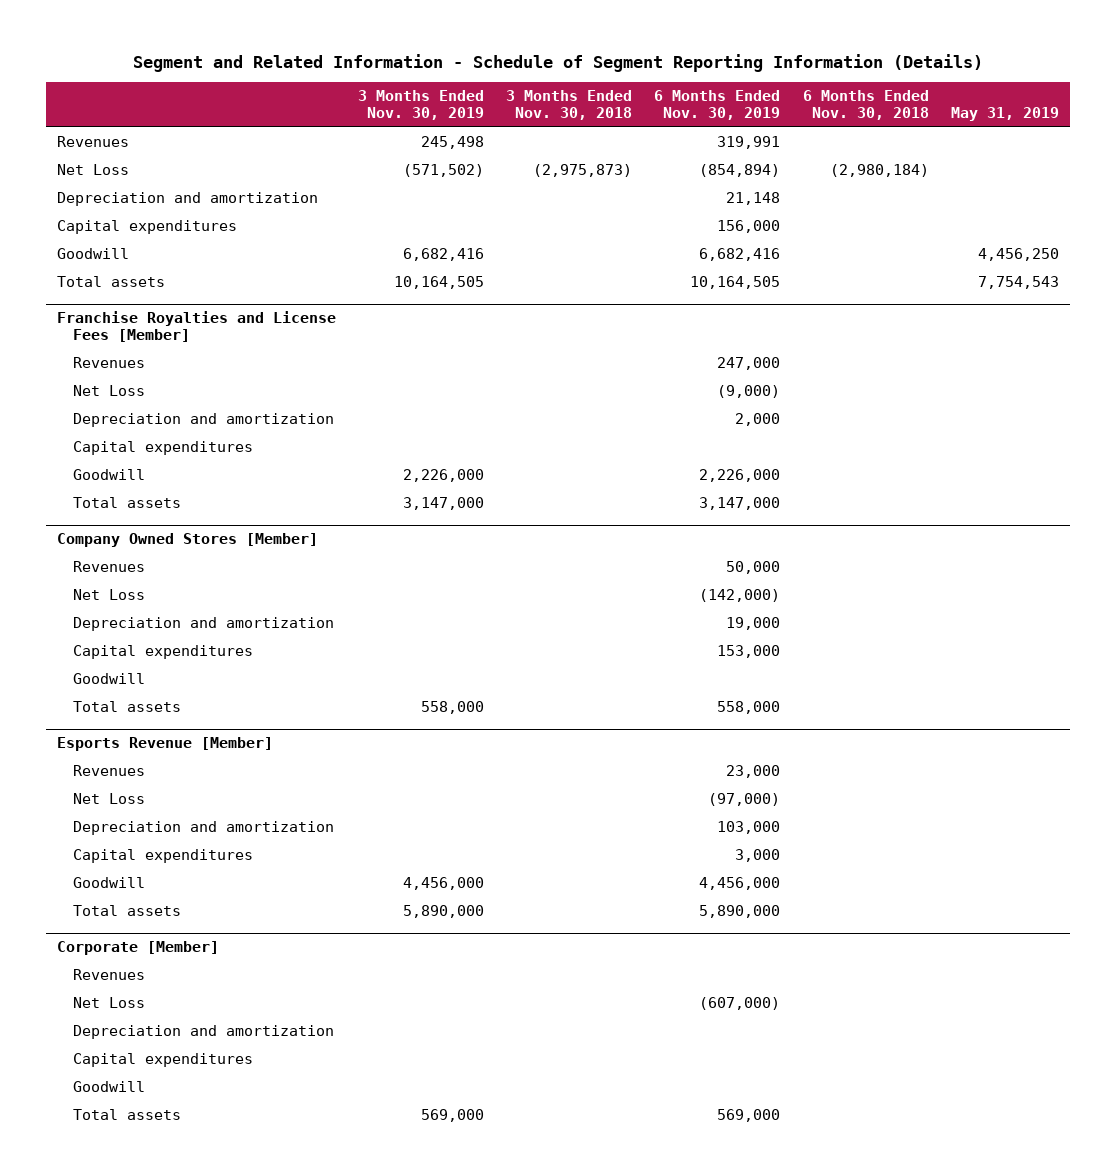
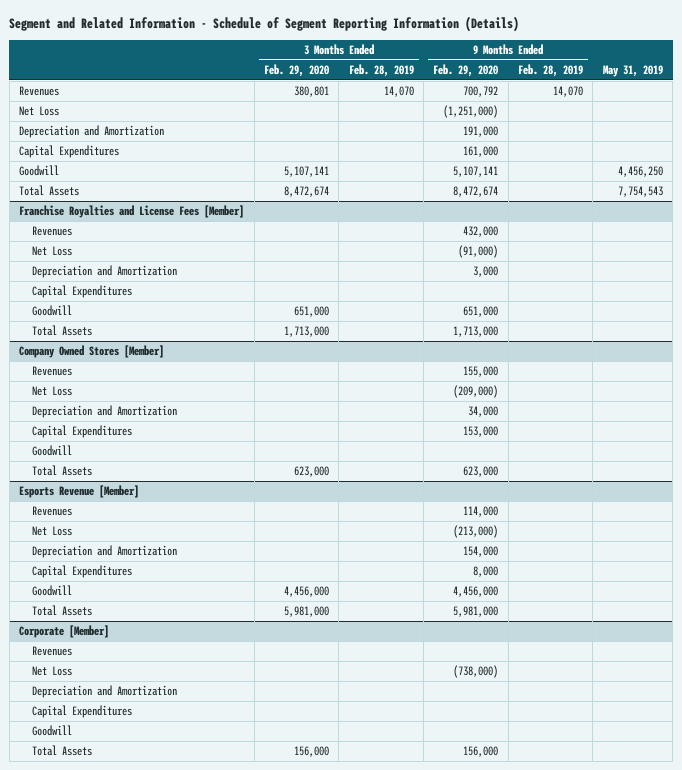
- | 3 Months Ended Nov. 30, 2019 | 3 Months Ended Nov. 30, 2018 | 6 Months Ended Nov. 30, 2019 | 6 Months Ended Nov. 30, 2018 | May 31, 2019
+ | 3 Months Ended Feb. 29, 2020 | 3 Months Ended Feb. 28, 2019 | 9 Months Ended Feb. 29, 2020 | 9 Months Ended Feb. 28, 2019 | May 31, 2019
- Depreciation and amortization | | | 21,148 | |
- Capital expenditures | | | 156,000 | |
+ Depreciation and Amortization | | | 191,000 | |
+ Capital Expenditures | | | 161,000 | |
- Total assets | 10,164,505 | | 10,164,505 | | 7,754,543
+ Total Assets | 8,472,674 | | 8,472,674 | | 7,754,543
@ Franchise Royalties and License Fees [Member]
- Depreciation and amortization | | | 2,000 | |
- Capital expenditures
+ Depreciation and Amortization | | | 3,000 | |
+ Capital Expenditures
- Total assets | 3,147,000 | | 3,147,000 | |
+ Total Assets | 1,713,000 | | 1,713,000 | |
@ Company Owned Stores [Member]
- Depreciation and amortization | | | 19,000 | |
- Capital expenditures | | | 153,000 | |
+ Depreciation and Amortization | | | 34,000 | |
+ Capital Expenditures | | | 153,000 | |
- Total assets | 558,000 | | 558,000 | |
+ Total Assets | 623,000 | | 623,000 | |
@ Esports Revenue [Member]
- Depreciation and amortization | | | 103,000 | |
- Capital expenditures | | | 3,000 | |
+ Depreciation and Amortization | | | 154,000 | |
+ Capital Expenditures | | | 8,000 | |
- Total assets | 5,890,000 | | 5,890,000 | |
+ Total Assets | 5,981,000 | | 5,981,000 | |
@ Corporate [Member]
- Depreciation and amortization
- Capital expenditures
+ Depreciation and Amortization
+ Capital Expenditures
- Total assets | 569,000 | | 569,000 | |
+ Total Assets | 156,000 | | 156,000 | |

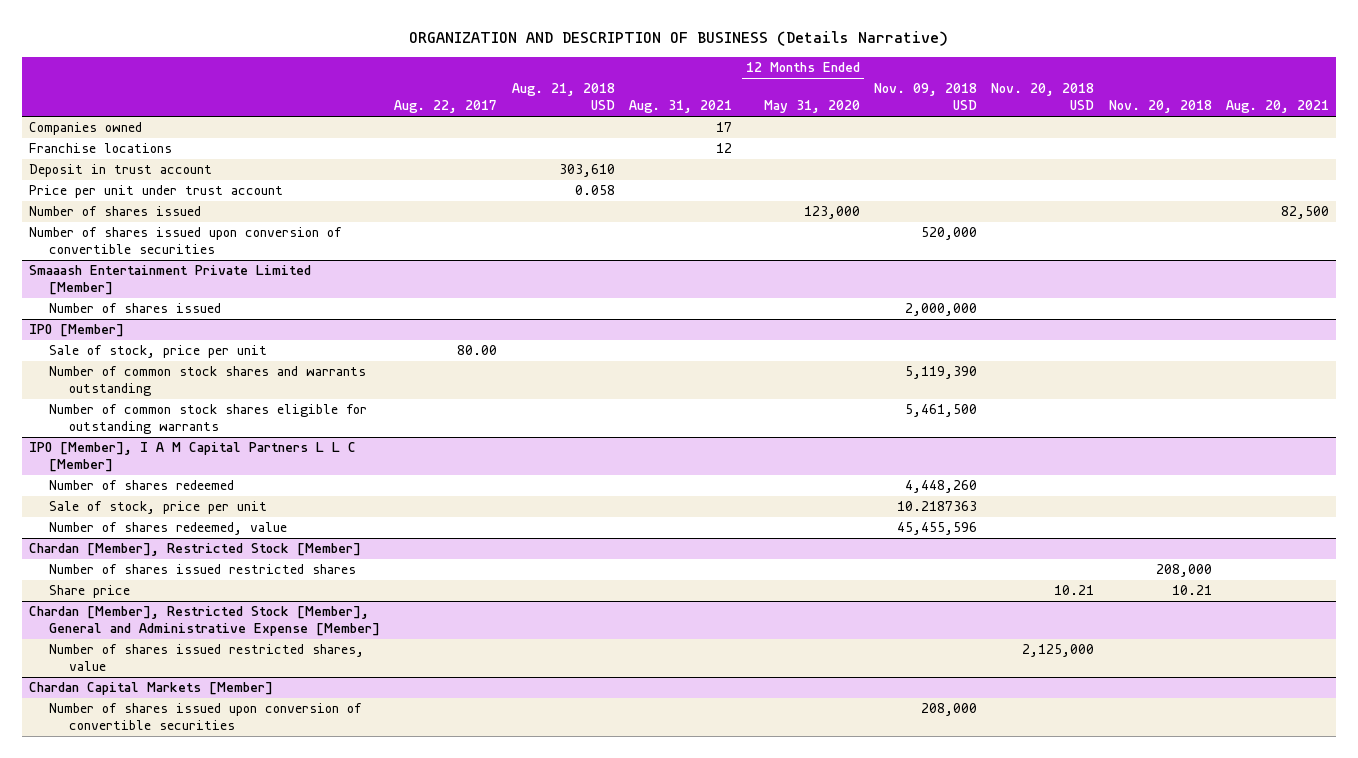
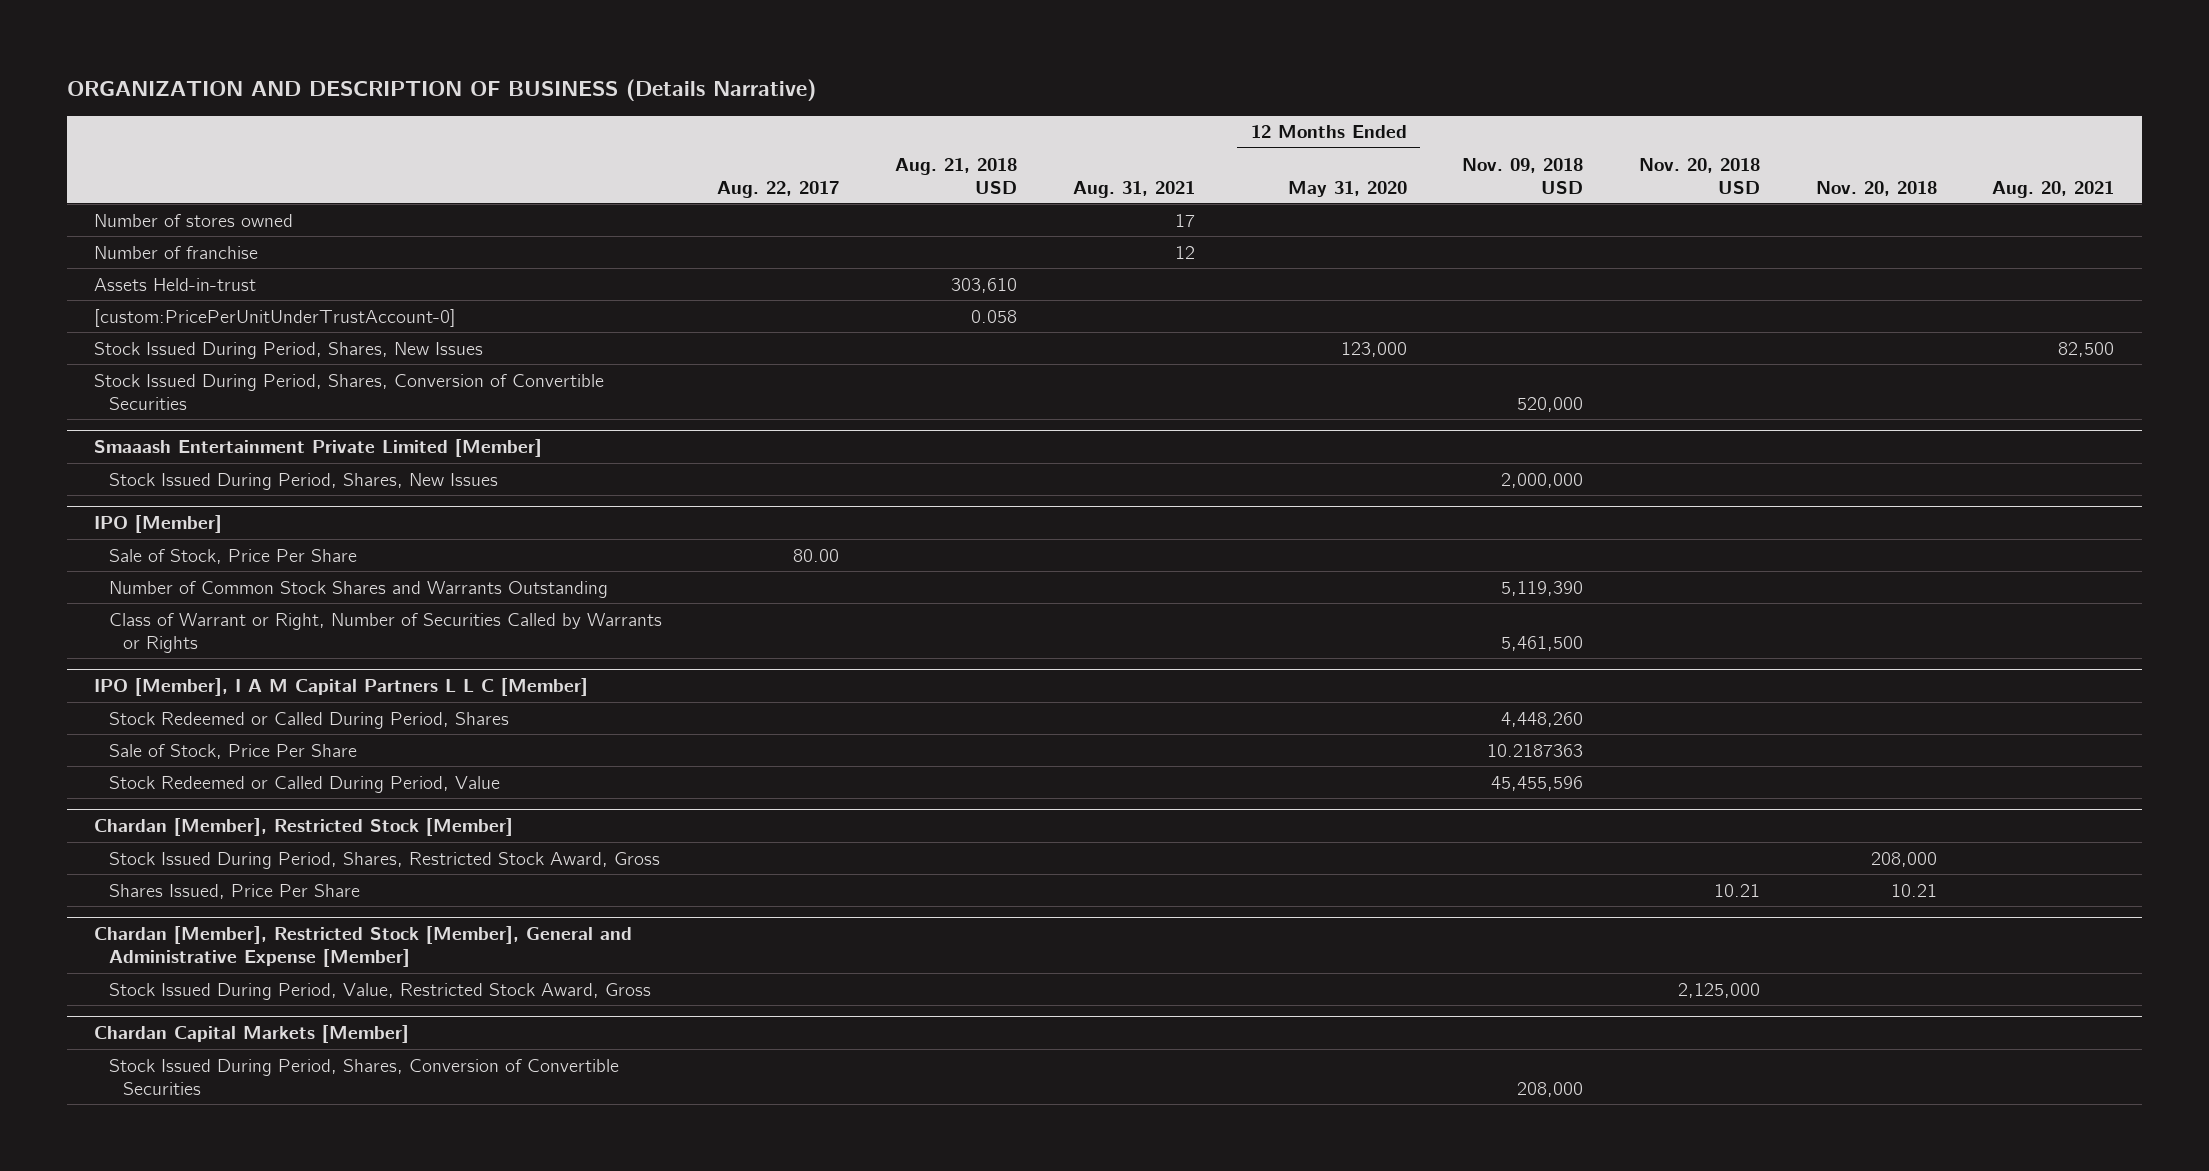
- Companies owned | | | 17 | | | | |
- Franchise locations | | | 12 | | | | |
- Deposit in trust account | | 303,610 | | | | | |
- Price per unit under trust account | | 0.058 | | | | | |
- Number of shares issued | | | | 123,000 | | | | 82,500
- Number of shares issued upon conversion of convertible securities | | | | | 520,000 | | |
+ Number of stores owned | | | 17 | | | | |
+ Number of franchise | | | 12 | | | | |
+ Assets Held-in-trust | | 303,610 | | | | | |
+ [custom:PricePerUnitUnderTrustAccount-0] | | 0.058 | | | | | |
+ Stock Issued During Period, Shares, New Issues | | | | 123,000 | | | | 82,500
+ Stock Issued During Period, Shares, Conversion of Convertible Securities | | | | | 520,000 | | |
@ Smaaash Entertainment Private Limited [Member]
- Number of shares issued | | | | | 2,000,000 | | |
+ Stock Issued During Period, Shares, New Issues | | | | | 2,000,000 | | |
@ IPO [Member]
- Sale of stock, price per unit | 80.00 | | | | | | |
- Number of common stock shares and warrants outstanding | | | | | 5,119,390 | | |
- Number of common stock shares eligible for outstanding warrants | | | | | 5,461,500 | | |
+ Sale of Stock, Price Per Share | 80.00 | | | | | | |
+ Number of Common Stock Shares and Warrants Outstanding | | | | | 5,119,390 | | |
+ Class of Warrant or Right, Number of Securities Called by Warrants or Rights | | | | | 5,461,500 | | |
@ IPO [Member], I A M Capital Partners L L C [Member]
- Number of shares redeemed | | | | | 4,448,260 | | |
- Sale of stock, price per unit | | | | | 10.2187363 | | |
- Number of shares redeemed, value | | | | | 45,455,596 | | |
+ Stock Redeemed or Called During Period, Shares | | | | | 4,448,260 | | |
+ Sale of Stock, Price Per Share | | | | | 10.2187363 | | |
+ Stock Redeemed or Called During Period, Value | | | | | 45,455,596 | | |
@ Chardan [Member], Restricted Stock [Member]
- Number of shares issued restricted shares | | | | | | | 208,000 |
- Share price | | | | | | 10.21 | 10.21 |
+ Stock Issued During Period, Shares, Restricted Stock Award, Gross | | | | | | | 208,000 |
+ Shares Issued, Price Per Share | | | | | | 10.21 | 10.21 |
@ Chardan [Member], Restricted Stock [Member], General and Administrative Expense [Member]
- Number of shares issued restricted shares, value | | | | | | 2,125,000 | |
+ Stock Issued During Period, Value, Restricted Stock Award, Gross | | | | | | 2,125,000 | |
@ Chardan Capital Markets [Member]
- Number of shares issued upon conversion of convertible securities | | | | | 208,000 | | |
+ Stock Issued During Period, Shares, Conversion of Convertible Securities | | | | | 208,000 | | |

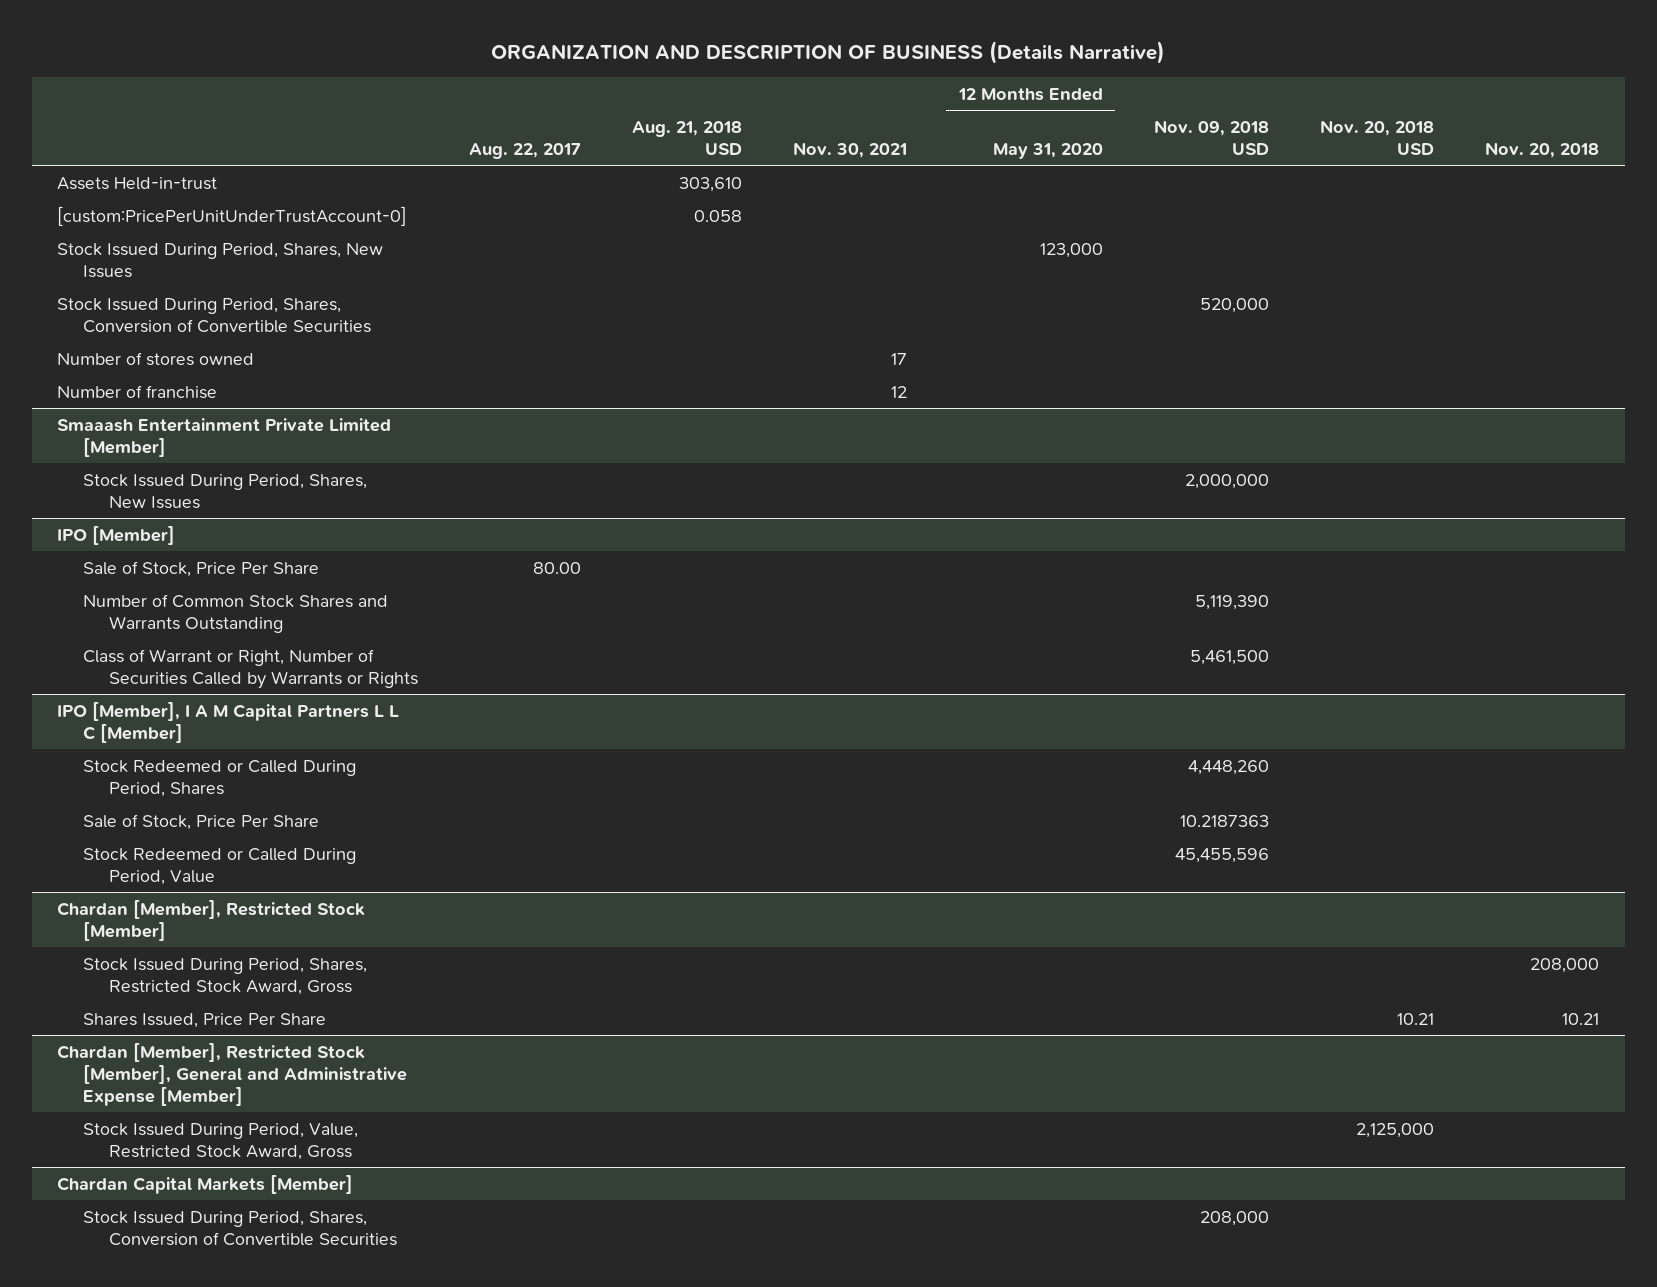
- | Aug. 22, 2017 | Aug. 21, 2018 USD | Aug. 31, 2021 | 12 Months Ended May 31, 2020 | Nov. 09, 2018 USD | Nov. 20, 2018 USD | Nov. 20, 2018 | Aug. 20, 2021
+ | Aug. 22, 2017 | Aug. 21, 2018 USD | Nov. 30, 2021 | 12 Months Ended May 31, 2020 | Nov. 09, 2018 USD | Nov. 20, 2018 USD | Nov. 20, 2018
moved down: Number of stores owned | | | 17 | | | |
moved down: Number of franchise | | | 12 | | | |

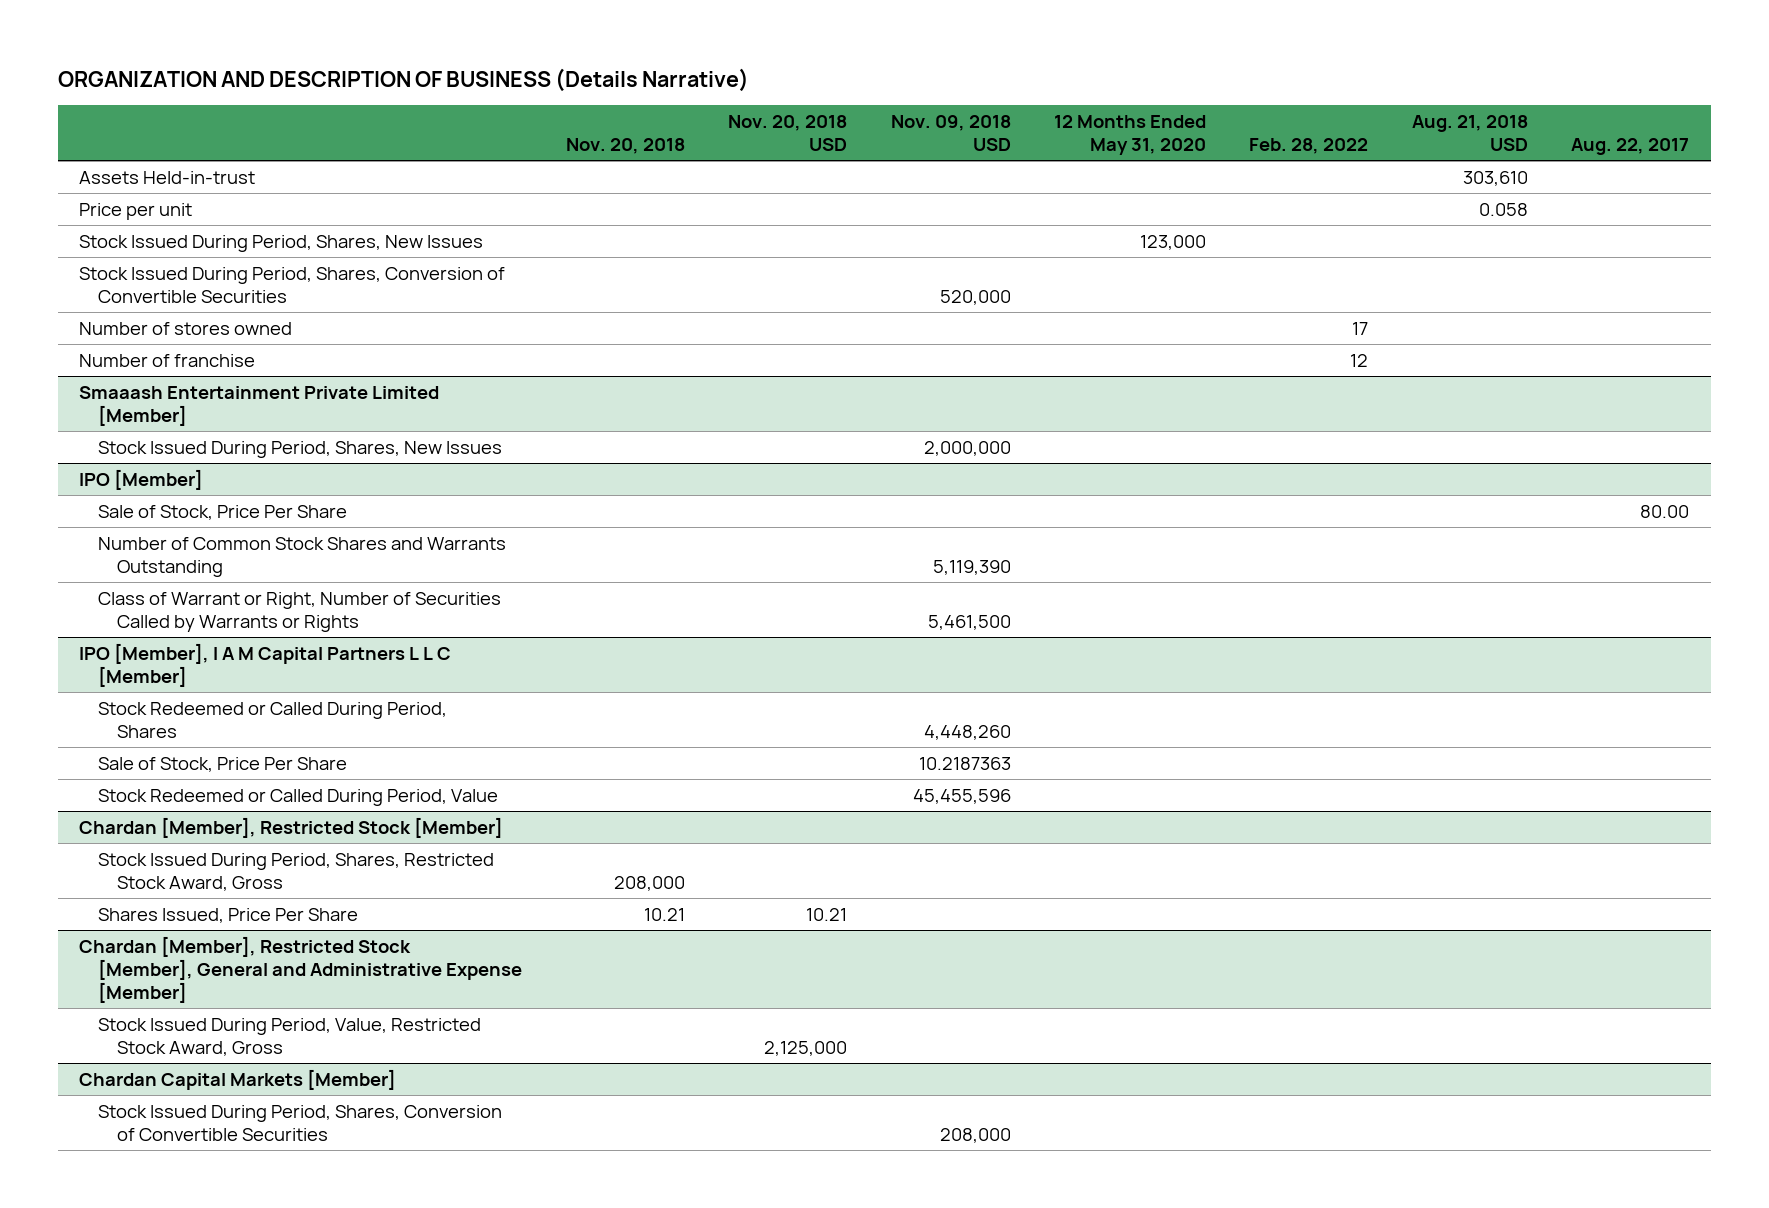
- | Aug. 22, 2017 | Aug. 21, 2018 USD | Nov. 30, 2021 | 12 Months Ended May 31, 2020 | Nov. 09, 2018 USD | Nov. 20, 2018 USD | Nov. 20, 2018
+ | Nov. 20, 2018 | Nov. 20, 2018 USD | Nov. 09, 2018 USD | 12 Months Ended May 31, 2020 | Feb. 28, 2022 | Aug. 21, 2018 USD | Aug. 22, 2017
- [custom:PricePerUnitUnderTrustAccount-0] | | 0.058 | | | | |
+ Price per unit | | | | | | 0.058 |

